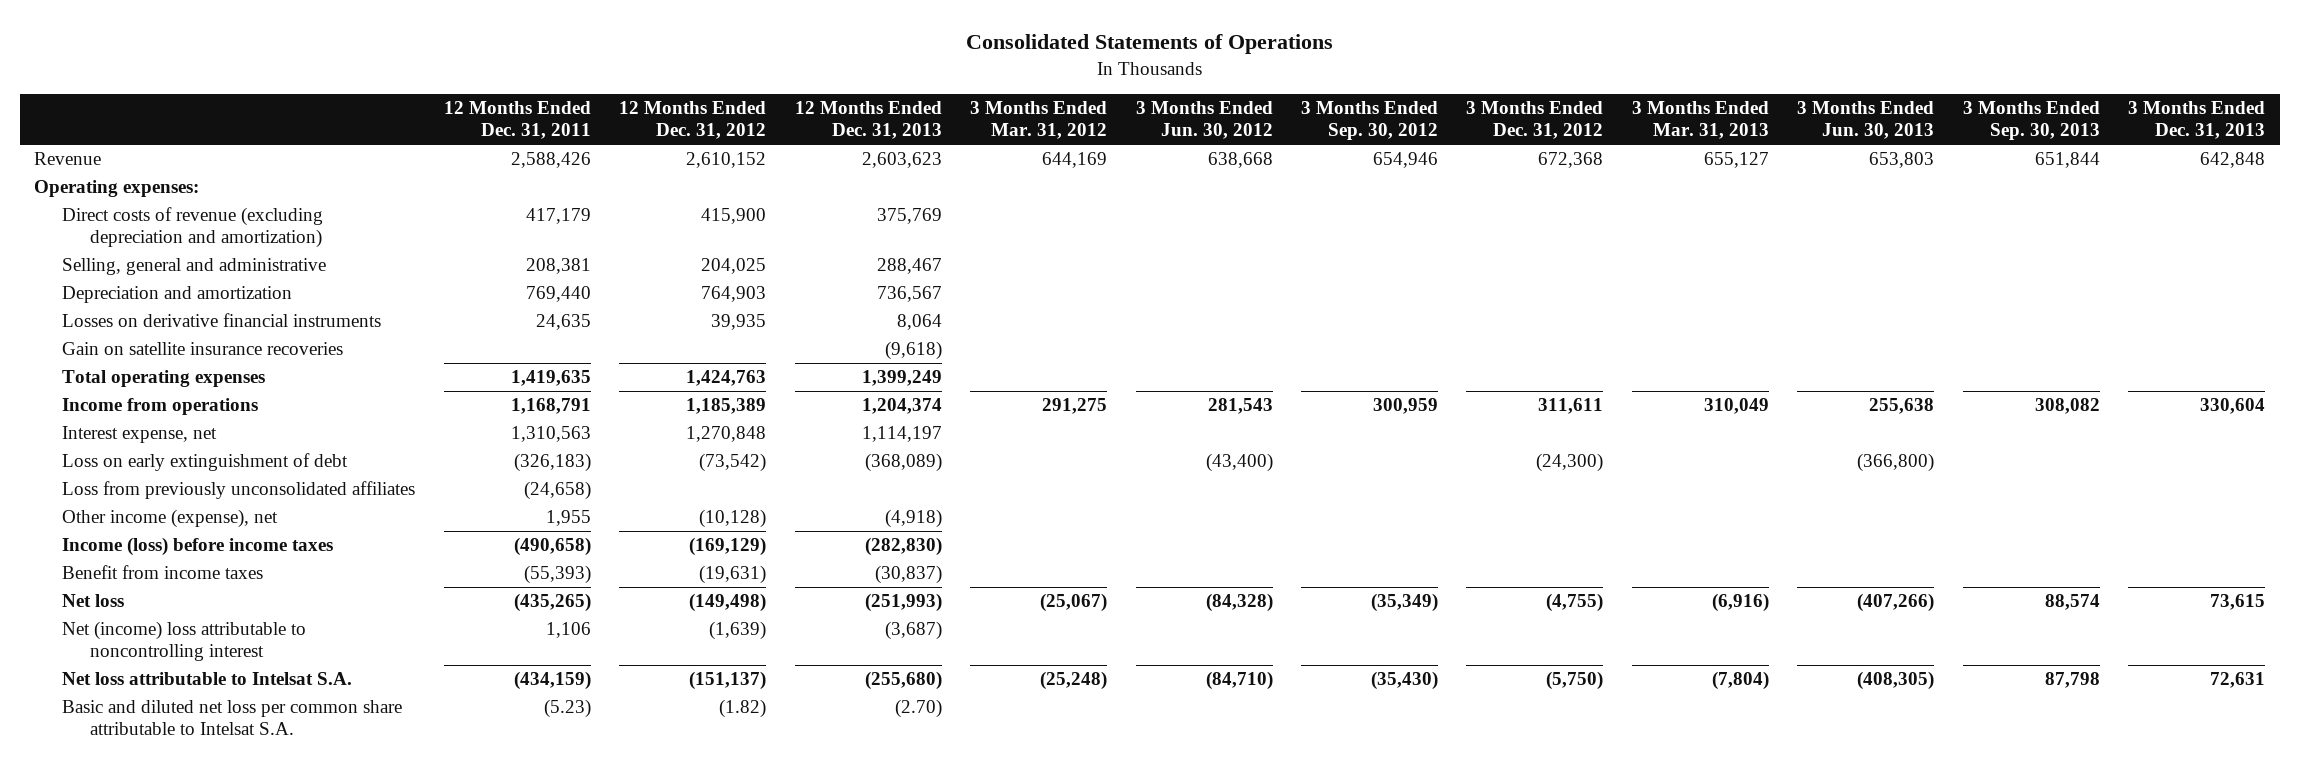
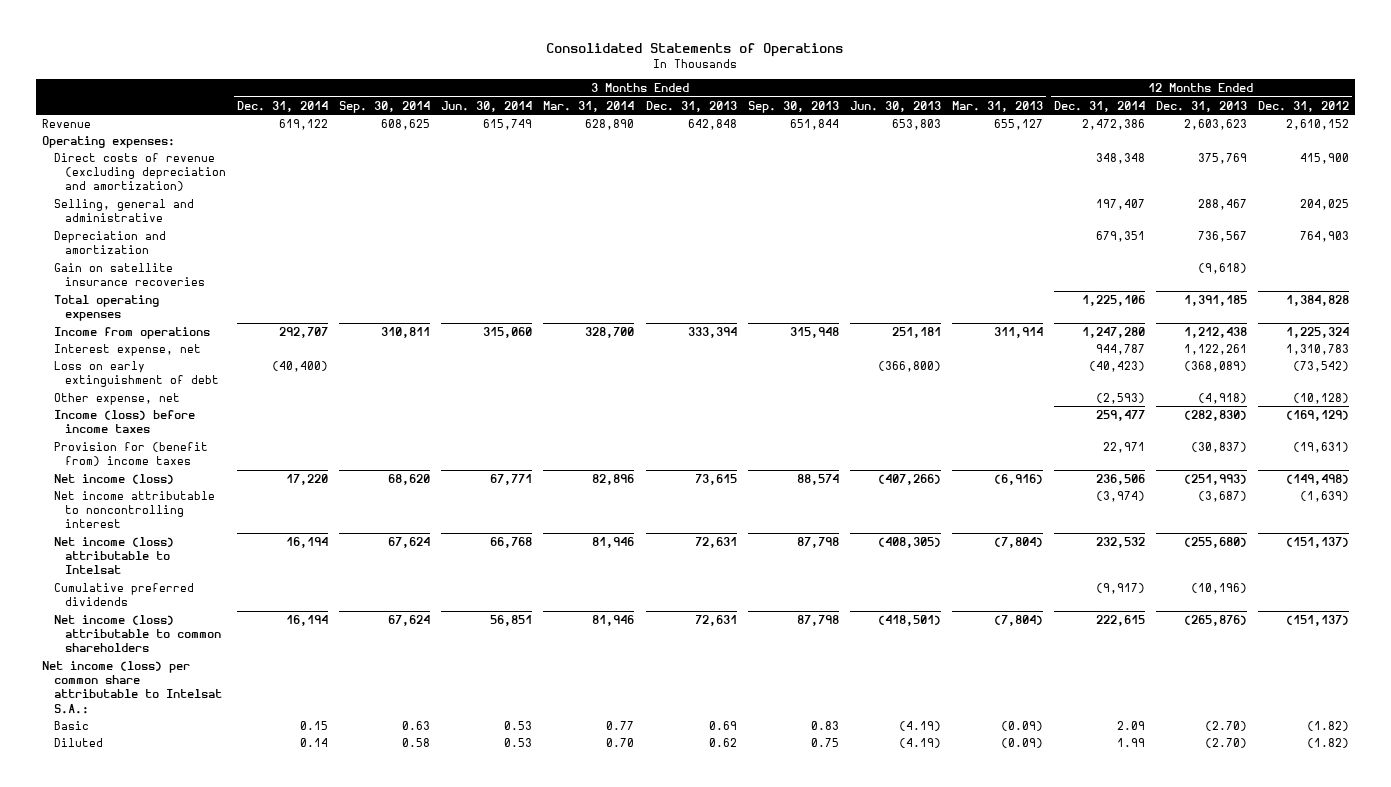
- | 12 Months Ended Dec. 31, 2011 | 12 Months Ended Dec. 31, 2012 | 12 Months Ended Dec. 31, 2013 | 3 Months Ended Mar. 31, 2012 | 3 Months Ended Jun. 30, 2012 | 3 Months Ended Sep. 30, 2012 | 3 Months Ended Dec. 31, 2012 | 3 Months Ended Mar. 31, 2013 | 3 Months Ended Jun. 30, 2013 | 3 Months Ended Sep. 30, 2013 | 3 Months Ended Dec. 31, 2013
+ | 3 Months Ended Dec. 31, 2014 | 3 Months Ended Sep. 30, 2014 | 3 Months Ended Jun. 30, 2014 | 3 Months Ended Mar. 31, 2014 | 3 Months Ended Dec. 31, 2013 | 3 Months Ended Sep. 30, 2013 | 3 Months Ended Jun. 30, 2013 | 3 Months Ended Mar. 31, 2013 | 12 Months Ended Dec. 31, 2014 | 12 Months Ended Dec. 31, 2013 | 12 Months Ended Dec. 31, 2012
- Losses on derivative financial instruments | 24,635 | 39,935 | 8,064 | | | | | | | |
- Total operating expenses | 1,419,635 | 1,424,763 | 1,399,249 | | | | | | | |
- Income from operations | 1,168,791 | 1,185,389 | 1,204,374 | 291,275 | 281,543 | 300,959 | 311,611 | 310,049 | 255,638 | 308,082 | 330,604
- Interest expense, net | 1,310,563 | 1,270,848 | 1,114,197 | | | | | | | |
+ Total operating expenses | | | | | | | | | 1,225,106 | 1,391,185 | 1,384,828
+ Income from operations | 292,707 | 310,811 | 315,060 | 328,700 | 333,394 | 315,948 | 251,181 | 311,914 | 1,247,280 | 1,212,438 | 1,225,324
+ Interest expense, net | | | | | | | | | 944,787 | 1,122,261 | 1,310,783
- Loss from previously unconsolidated affiliates | (24,658) | | | | | | | | | |
- Other income (expense), net | 1,955 | (10,128) | (4,918) | | | | | | | |
+ Other expense, net | | | | | | | | | (2,593) | (4,918) | (10,128)
- Benefit from income taxes | (55,393) | (19,631) | (30,837) | | | | | | | |
- Net loss | (435,265) | (149,498) | (251,993) | (25,067) | (84,328) | (35,349) | (4,755) | (6,916) | (407,266) | 88,574 | 73,615
- Net (income) loss attributable to noncontrolling interest | 1,106 | (1,639) | (3,687) | | | | | | | |
- Net loss attributable to Intelsat S.A. | (434,159) | (151,137) | (255,680) | (25,248) | (84,710) | (35,430) | (5,750) | (7,804) | (408,305) | 87,798 | 72,631
- Basic and diluted net loss per common share attributable to Intelsat S.A. | (5.23) | (1.82) | (2.70) | | | | | | | |
+ Provision for (benefit from) income taxes | | | | | | | | | 22,971 | (30,837) | (19,631)
+ Net income (loss) | 17,220 | 68,620 | 67,771 | 82,896 | 73,615 | 88,574 | (407,266) | (6,916) | 236,506 | (251,993) | (149,498)
+ Net income attributable to noncontrolling interest | | | | | | | | | (3,974) | (3,687) | (1,639)
+ Net income (loss) attributable to Intelsat | 16,194 | 67,624 | 66,768 | 81,946 | 72,631 | 87,798 | (408,305) | (7,804) | 232,532 | (255,680) | (151,137)
+ Cumulative preferred dividends | | | | | | | | | (9,917) | (10,196) |
+ Net income (loss) attributable to common shareholders | 16,194 | 67,624 | 56,851 | 81,946 | 72,631 | 87,798 | (418,501) | (7,804) | 222,615 | (265,876) | (151,137)
+ Net income (loss) per common share attributable to Intelsat S.A.:
+ Basic | 0.15 | 0.63 | 0.53 | 0.77 | 0.69 | 0.83 | (4.19) | (0.09) | 2.09 | (2.70) | (1.82)
+ Diluted | 0.14 | 0.58 | 0.53 | 0.70 | 0.62 | 0.75 | (4.19) | (0.09) | 1.99 | (2.70) | (1.82)

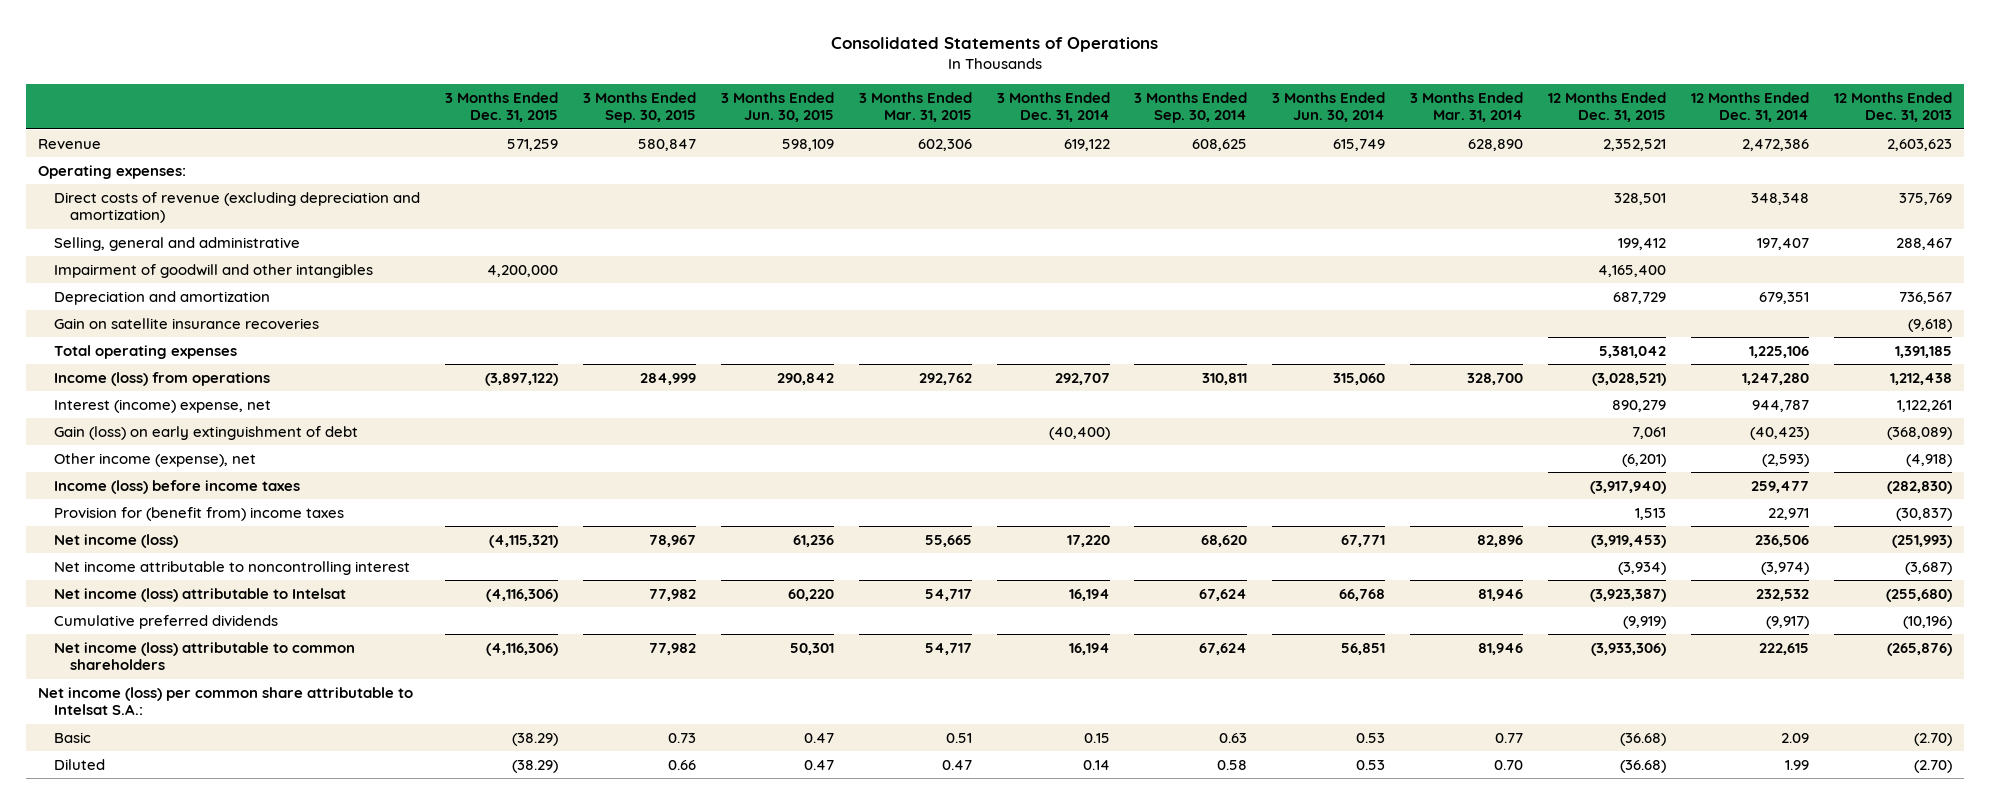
- | 3 Months Ended Dec. 31, 2014 | 3 Months Ended Sep. 30, 2014 | 3 Months Ended Jun. 30, 2014 | 3 Months Ended Mar. 31, 2014 | 3 Months Ended Dec. 31, 2013 | 3 Months Ended Sep. 30, 2013 | 3 Months Ended Jun. 30, 2013 | 3 Months Ended Mar. 31, 2013 | 12 Months Ended Dec. 31, 2014 | 12 Months Ended Dec. 31, 2013 | 12 Months Ended Dec. 31, 2012
+ | 3 Months Ended Dec. 31, 2015 | 3 Months Ended Sep. 30, 2015 | 3 Months Ended Jun. 30, 2015 | 3 Months Ended Mar. 31, 2015 | 3 Months Ended Dec. 31, 2014 | 3 Months Ended Sep. 30, 2014 | 3 Months Ended Jun. 30, 2014 | 3 Months Ended Mar. 31, 2014 | 12 Months Ended Dec. 31, 2015 | 12 Months Ended Dec. 31, 2014 | 12 Months Ended Dec. 31, 2013
+ Impairment of goodwill and other intangibles | 4,200,000 | | | | | | | | 4,165,400 | |
- Income from operations | 292,707 | 310,811 | 315,060 | 328,700 | 333,394 | 315,948 | 251,181 | 311,914 | 1,247,280 | 1,212,438 | 1,225,324
- Interest expense, net | | | | | | | | | 944,787 | 1,122,261 | 1,310,783
- Loss on early extinguishment of debt | (40,400) | | | | | | (366,800) | | (40,423) | (368,089) | (73,542)
- Other expense, net | | | | | | | | | (2,593) | (4,918) | (10,128)
+ Income (loss) from operations | (3,897,122) | 284,999 | 290,842 | 292,762 | 292,707 | 310,811 | 315,060 | 328,700 | (3,028,521) | 1,247,280 | 1,212,438
+ Interest (income) expense, net | | | | | | | | | 890,279 | 944,787 | 1,122,261
+ Gain (loss) on early extinguishment of debt | | | | | (40,400) | | | | 7,061 | (40,423) | (368,089)
+ Other income (expense), net | | | | | | | | | (6,201) | (2,593) | (4,918)

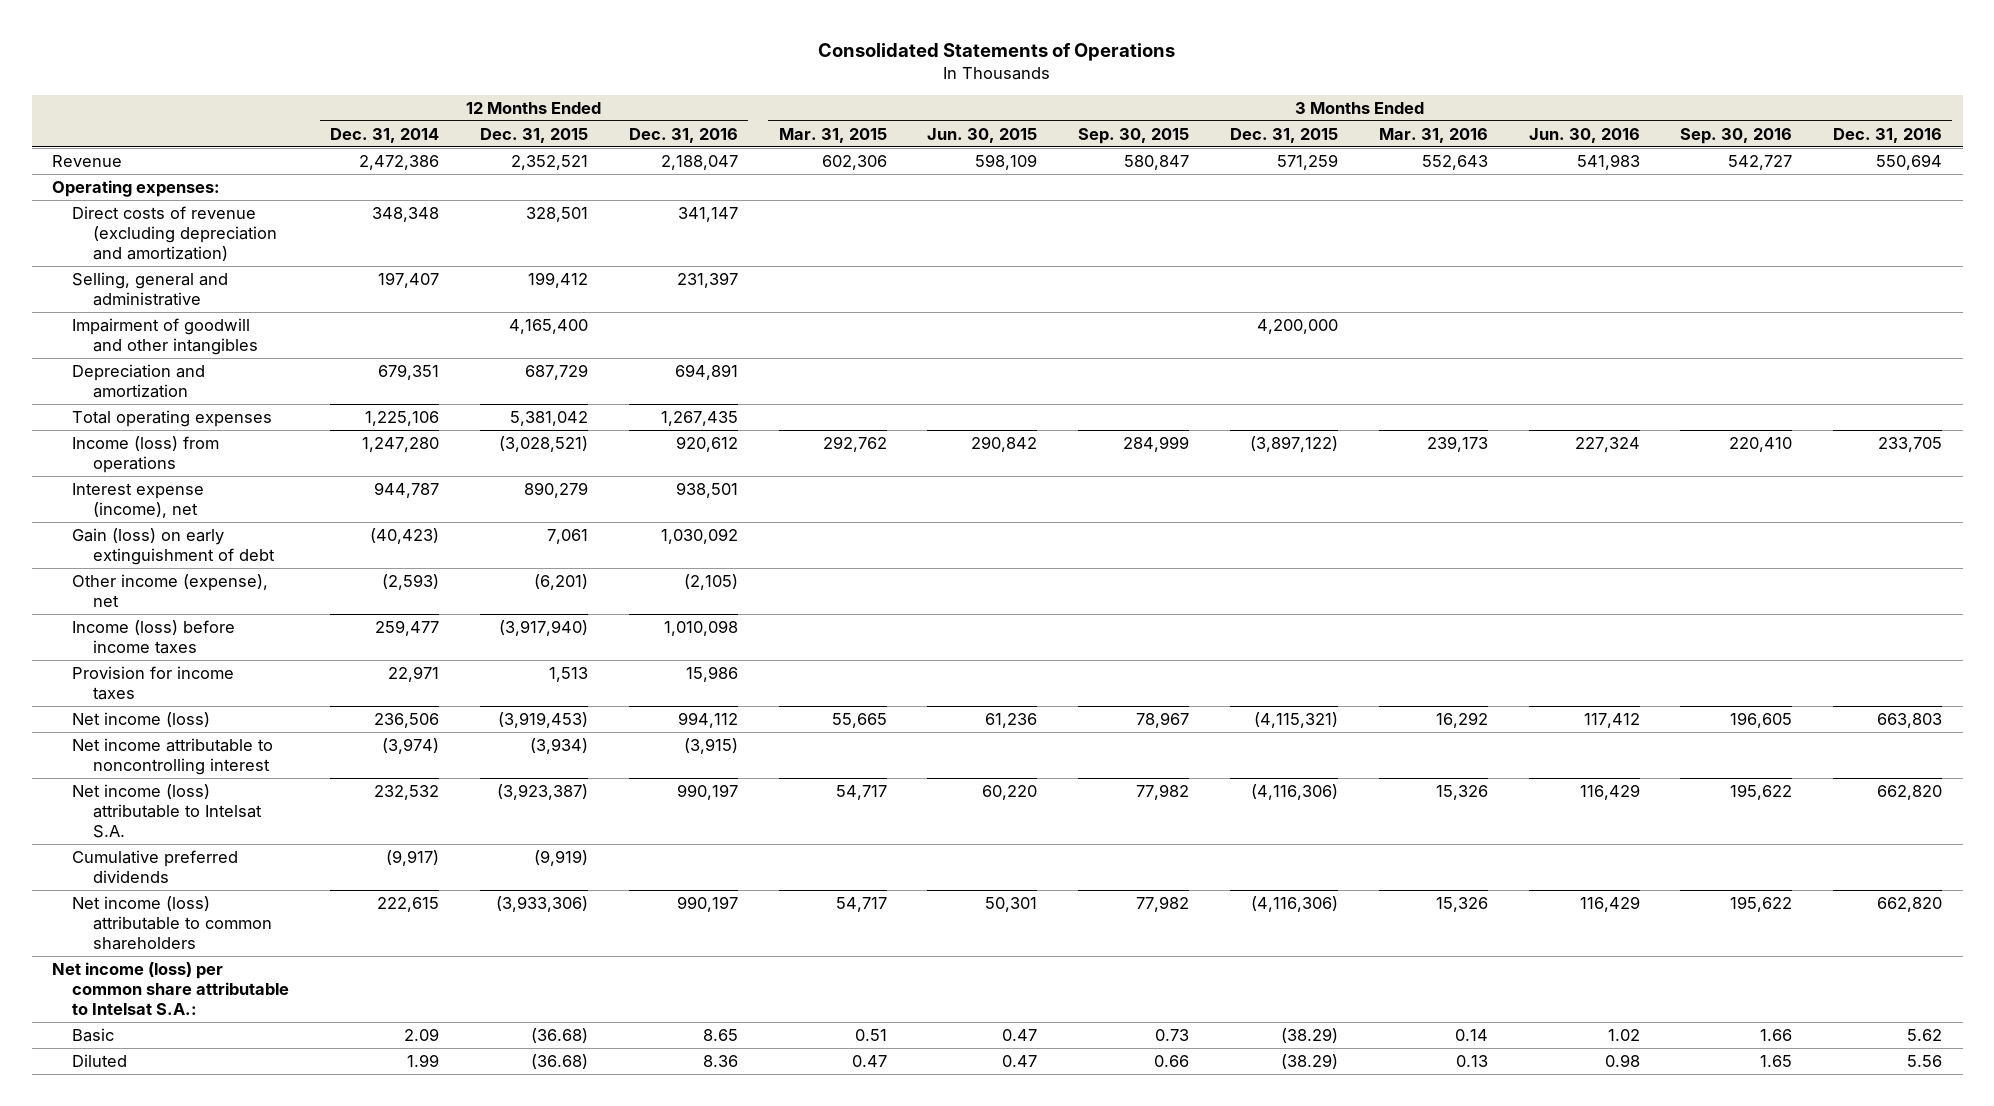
- | 3 Months Ended Dec. 31, 2015 | 3 Months Ended Sep. 30, 2015 | 3 Months Ended Jun. 30, 2015 | 3 Months Ended Mar. 31, 2015 | 3 Months Ended Dec. 31, 2014 | 3 Months Ended Sep. 30, 2014 | 3 Months Ended Jun. 30, 2014 | 3 Months Ended Mar. 31, 2014 | 12 Months Ended Dec. 31, 2015 | 12 Months Ended Dec. 31, 2014 | 12 Months Ended Dec. 31, 2013
+ | 12 Months Ended Dec. 31, 2014 | 12 Months Ended Dec. 31, 2015 | 12 Months Ended Dec. 31, 2016 | 3 Months Ended Mar. 31, 2015 | 3 Months Ended Jun. 30, 2015 | 3 Months Ended Sep. 30, 2015 | 3 Months Ended Dec. 31, 2015 | 3 Months Ended Mar. 31, 2016 | 3 Months Ended Jun. 30, 2016 | 3 Months Ended Sep. 30, 2016 | 3 Months Ended Dec. 31, 2016
- Gain on satellite insurance recoveries | | | | | | | | | | | (9,618)
- Interest (income) expense, net | | | | | | | | | 890,279 | 944,787 | 1,122,261
+ Interest expense (income), net | 944,787 | 890,279 | 938,501 | | | | | | | |
- Provision for (benefit from) income taxes | | | | | | | | | 1,513 | 22,971 | (30,837)
+ Provision for income taxes | 22,971 | 1,513 | 15,986 | | | | | | | |
- Net income (loss) attributable to Intelsat | (4,116,306) | 77,982 | 60,220 | 54,717 | 16,194 | 67,624 | 66,768 | 81,946 | (3,923,387) | 232,532 | (255,680)
+ Net income (loss) attributable to Intelsat S.A. | 232,532 | (3,923,387) | 990,197 | 54,717 | 60,220 | 77,982 | (4,116,306) | 15,326 | 116,429 | 195,622 | 662,820

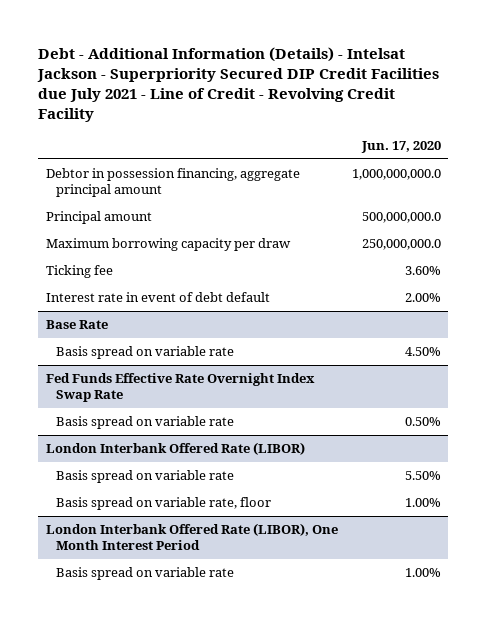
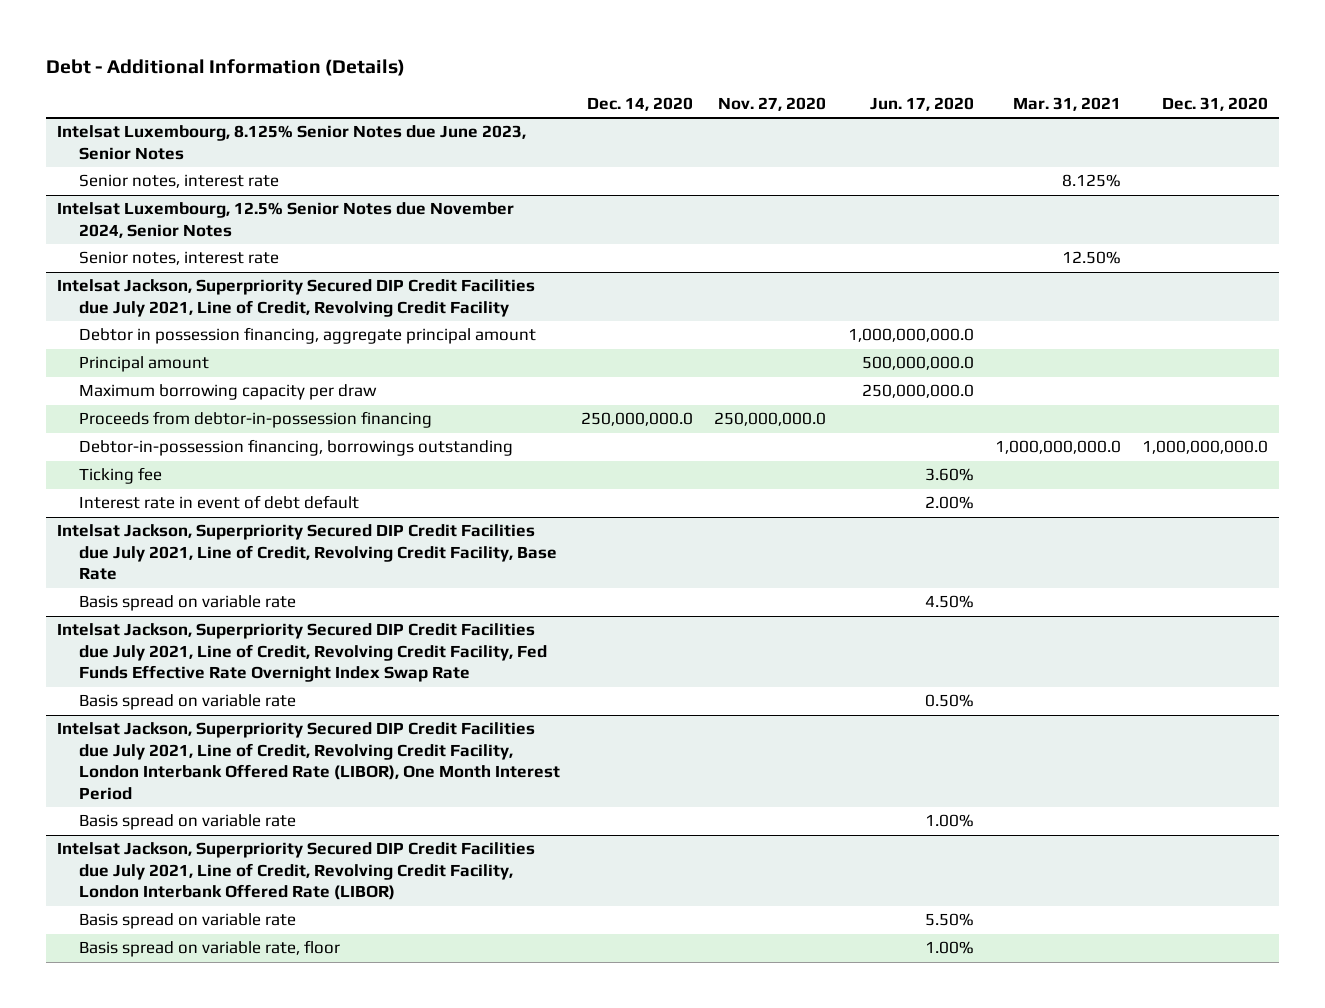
- Debt - Additional Information (Details) - Intelsat Jackson - Superpriority Secured DIP Credit Facilities due July 2021 - Line of Credit - Revolving Credit Facility
+ Debt - Additional Information (Details)
- | Jun. 17, 2020
+ | Dec. 14, 2020 | Nov. 27, 2020 | Jun. 17, 2020 | Mar. 31, 2021 | Dec. 31, 2020
+ Intelsat Luxembourg, 8.125% Senior Notes due June 2023, Senior Notes
+ Senior notes, interest rate | | | | 8.125% |
+ Intelsat Luxembourg, 12.5% Senior Notes due November 2024, Senior Notes
+ Senior notes, interest rate | | | | 12.50% |
+ Intelsat Jackson, Superpriority Secured DIP Credit Facilities due July 2021, Line of Credit, Revolving Credit Facility
+ Proceeds from debtor-in-possession financing | 250,000,000.0 | 250,000,000.0 | | |
+ Debtor-in-possession financing, borrowings outstanding | | | | 1,000,000,000.0 | 1,000,000,000.0
- Base Rate
+ Intelsat Jackson, Superpriority Secured DIP Credit Facilities due July 2021, Line of Credit, Revolving Credit Facility, Base Rate
- Fed Funds Effective Rate Overnight Index Swap Rate
+ Intelsat Jackson, Superpriority Secured DIP Credit Facilities due July 2021, Line of Credit, Revolving Credit Facility, Fed Funds Effective Rate Overnight Index Swap Rate
- London Interbank Offered Rate (LIBOR)
+ Intelsat Jackson, Superpriority Secured DIP Credit Facilities due July 2021, Line of Credit, Revolving Credit Facility, London Interbank Offered Rate (LIBOR), One Month Interest Period
+ Basis spread on variable rate | | | 1.00% | |
+ Intelsat Jackson, Superpriority Secured DIP Credit Facilities due July 2021, Line of Credit, Revolving Credit Facility, London Interbank Offered Rate (LIBOR)
- London Interbank Offered Rate (LIBOR), One Month Interest Period
- Basis spread on variable rate | 1.00%

